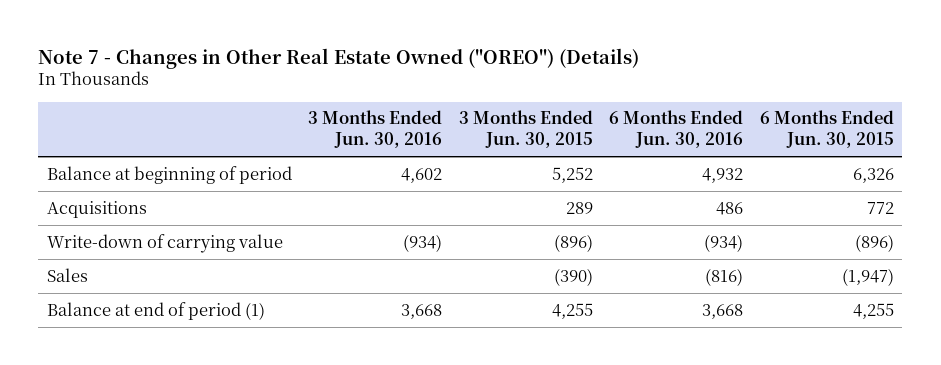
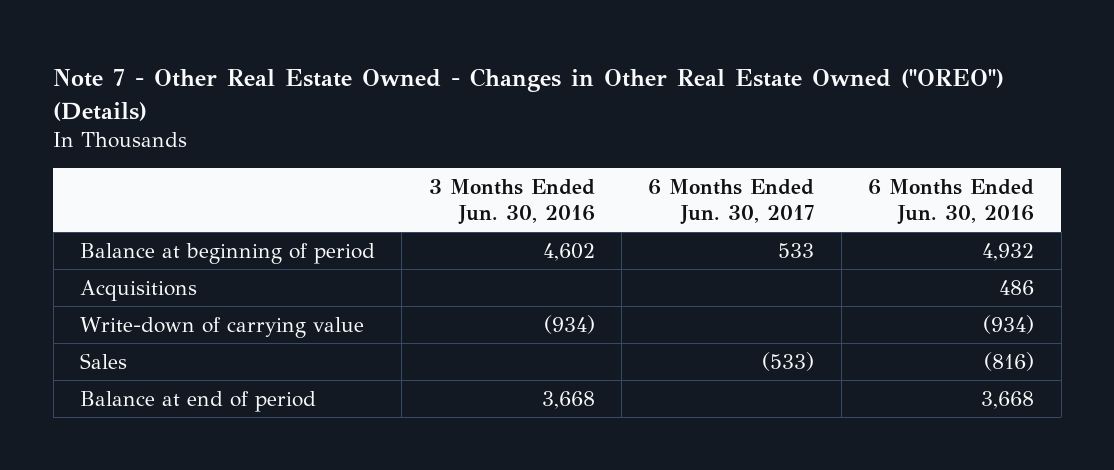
- Note 7 - Changes in Other Real Estate Owned ("OREO") (Details)
+ Note 7 - Other Real Estate Owned - Changes in Other Real Estate Owned ("OREO") (Details)
- | 3 Months Ended Jun. 30, 2016 | 3 Months Ended Jun. 30, 2015 | 6 Months Ended Jun. 30, 2016 | 6 Months Ended Jun. 30, 2015
+ | 3 Months Ended Jun. 30, 2016 | 6 Months Ended Jun. 30, 2017 | 6 Months Ended Jun. 30, 2016
- Balance at end of period (1) | 3,668 | 4,255 | 3,668 | 4,255
+ Balance at end of period | 3,668 | | 3,668

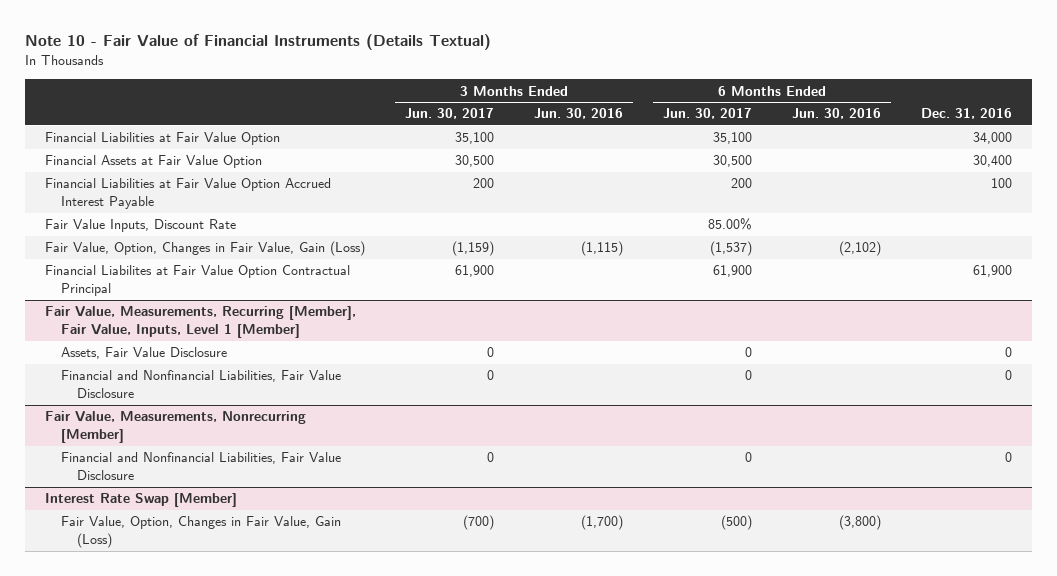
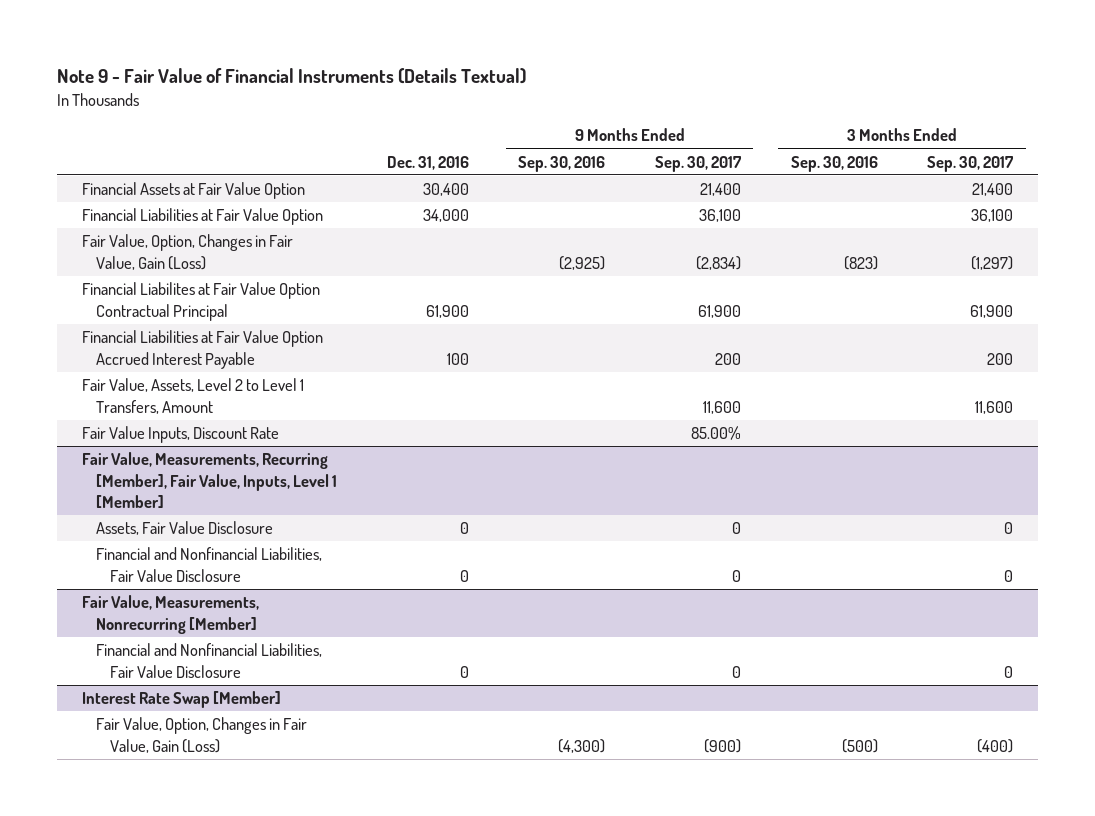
- Note 10 - Fair Value of Financial Instruments (Details Textual)
+ Note 9 - Fair Value of Financial Instruments (Details Textual)
- | 3 Months Ended Jun. 30, 2017 | 3 Months Ended Jun. 30, 2016 | 6 Months Ended Jun. 30, 2017 | 6 Months Ended Jun. 30, 2016 | Dec. 31, 2016
+ | Dec. 31, 2016 | 9 Months Ended Sep. 30, 2016 | 9 Months Ended Sep. 30, 2017 | 3 Months Ended Sep. 30, 2016 | 3 Months Ended Sep. 30, 2017
moved down: Financial Liabilities at Fair Value Option | 34,000 | | 36,100 | | 36,100
moved down: Financial Liabilities at Fair Value Option Accrued Interest Payable | 100 | | 200 | | 200
+ Fair Value, Assets, Level 2 to Level 1 Transfers, Amount | | | 11,600 | | 11,600
moved down: Fair Value Inputs, Discount Rate | | | 85.00% | |

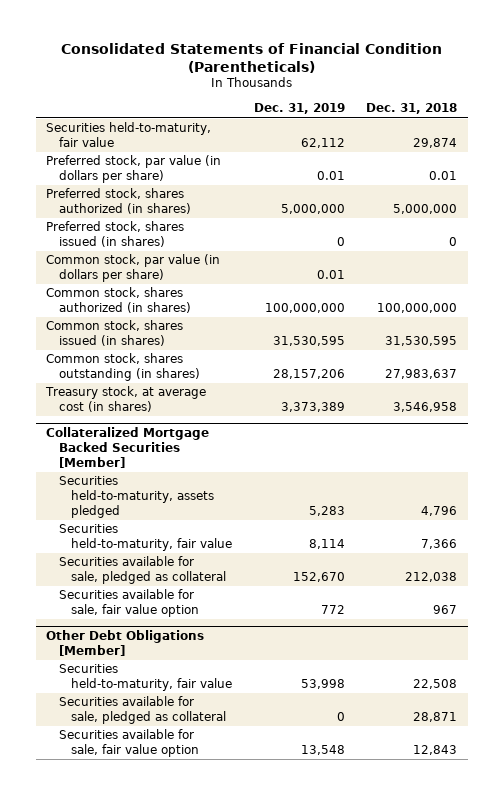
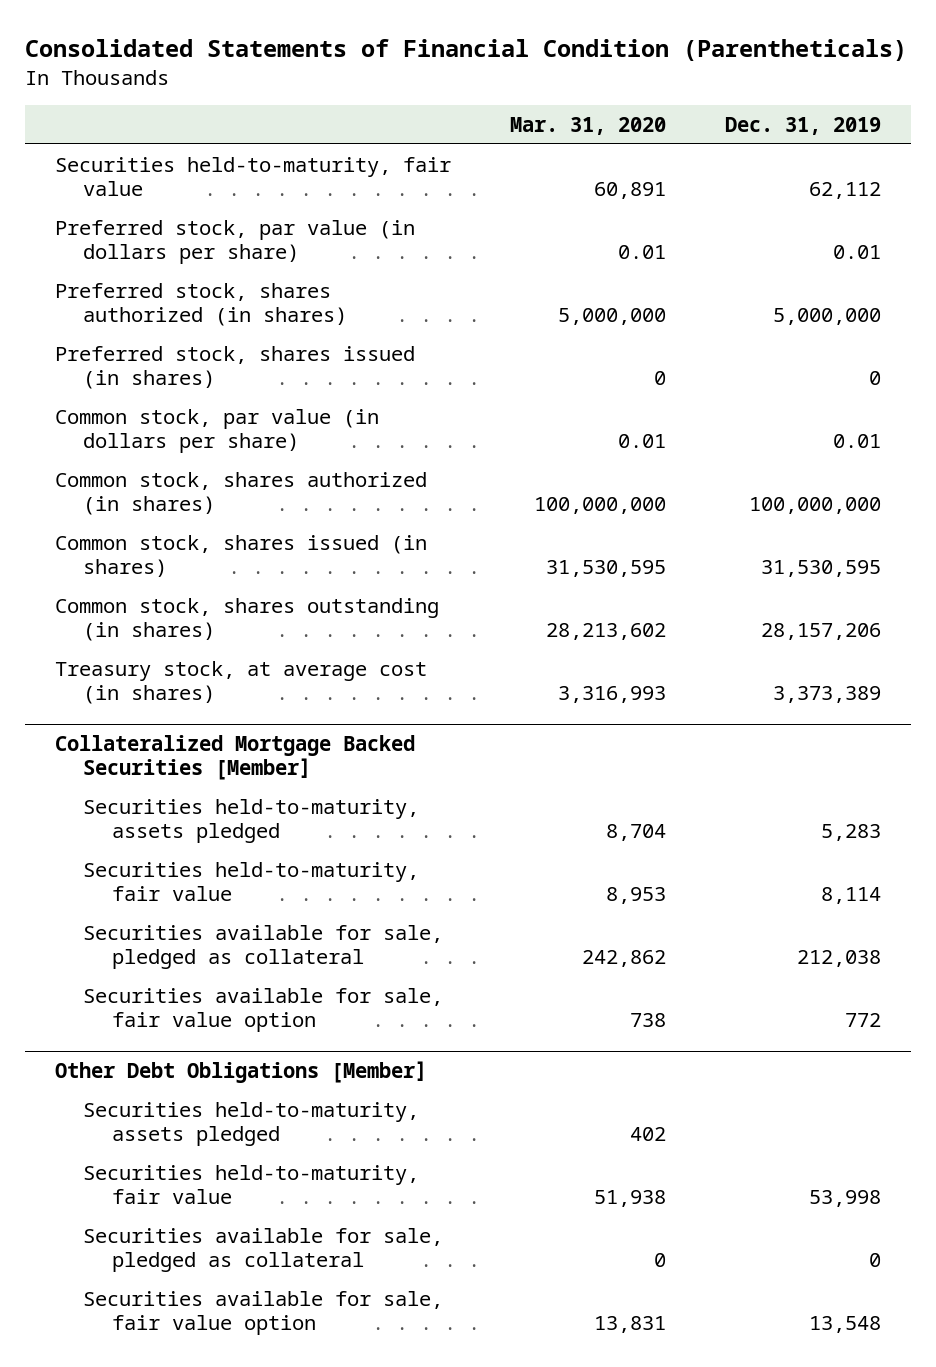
- | Dec. 31, 2019 | Dec. 31, 2018
+ | Mar. 31, 2020 | Dec. 31, 2019
@ Collateralized Mortgage Backed Securities [Member]
- Securities available for sale, pledged as collateral | 152,670 | 212,038
+ Securities available for sale, pledged as collateral | 242,862 | 212,038
@ Other Debt Obligations [Member]
+ Securities held-to-maturity, assets pledged | 402 |

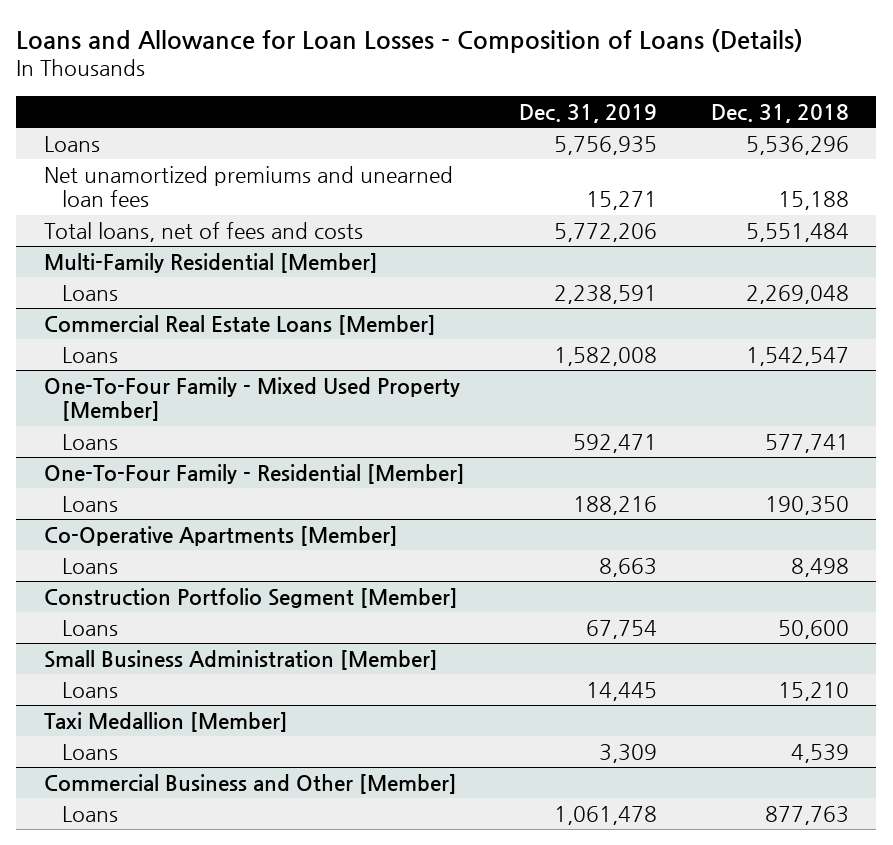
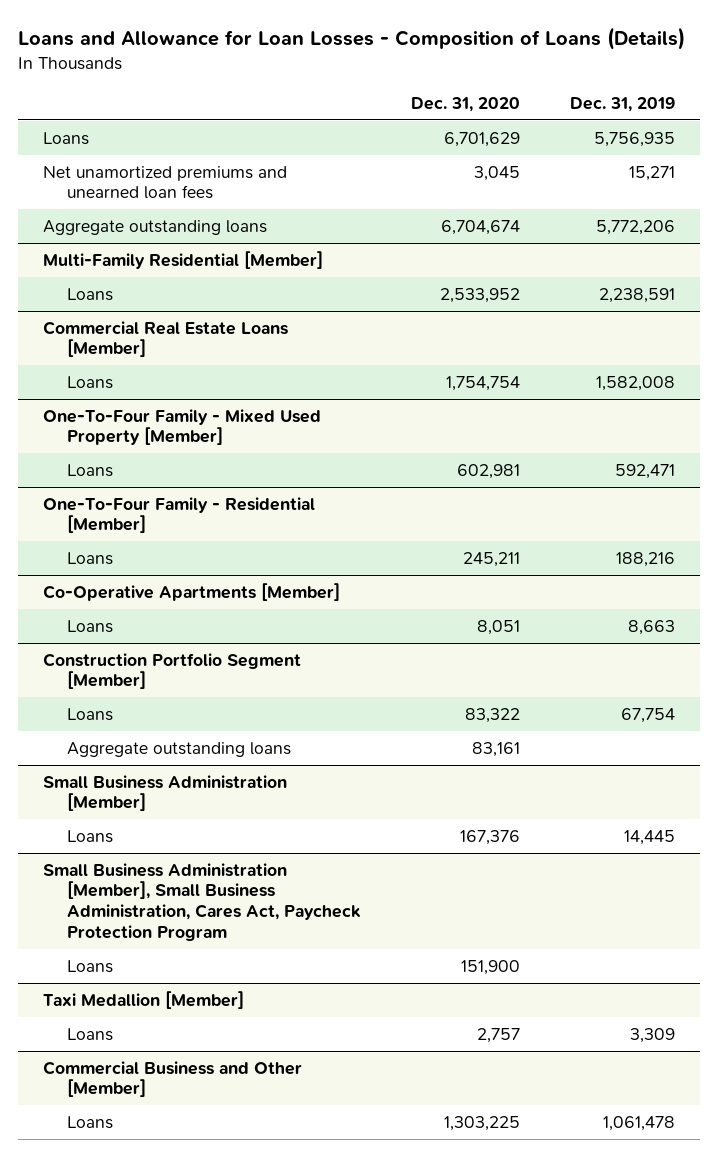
- | Dec. 31, 2019 | Dec. 31, 2018
+ | Dec. 31, 2020 | Dec. 31, 2019
- Total loans, net of fees and costs | 5,772,206 | 5,551,484
+ Aggregate outstanding loans | 6,704,674 | 5,772,206
@ Construction Portfolio Segment [Member]
+ Aggregate outstanding loans | 83,161 |
+ Small Business Administration [Member], Small Business Administration, Cares Act, Paycheck Protection Program
+ Loans | 151,900 |

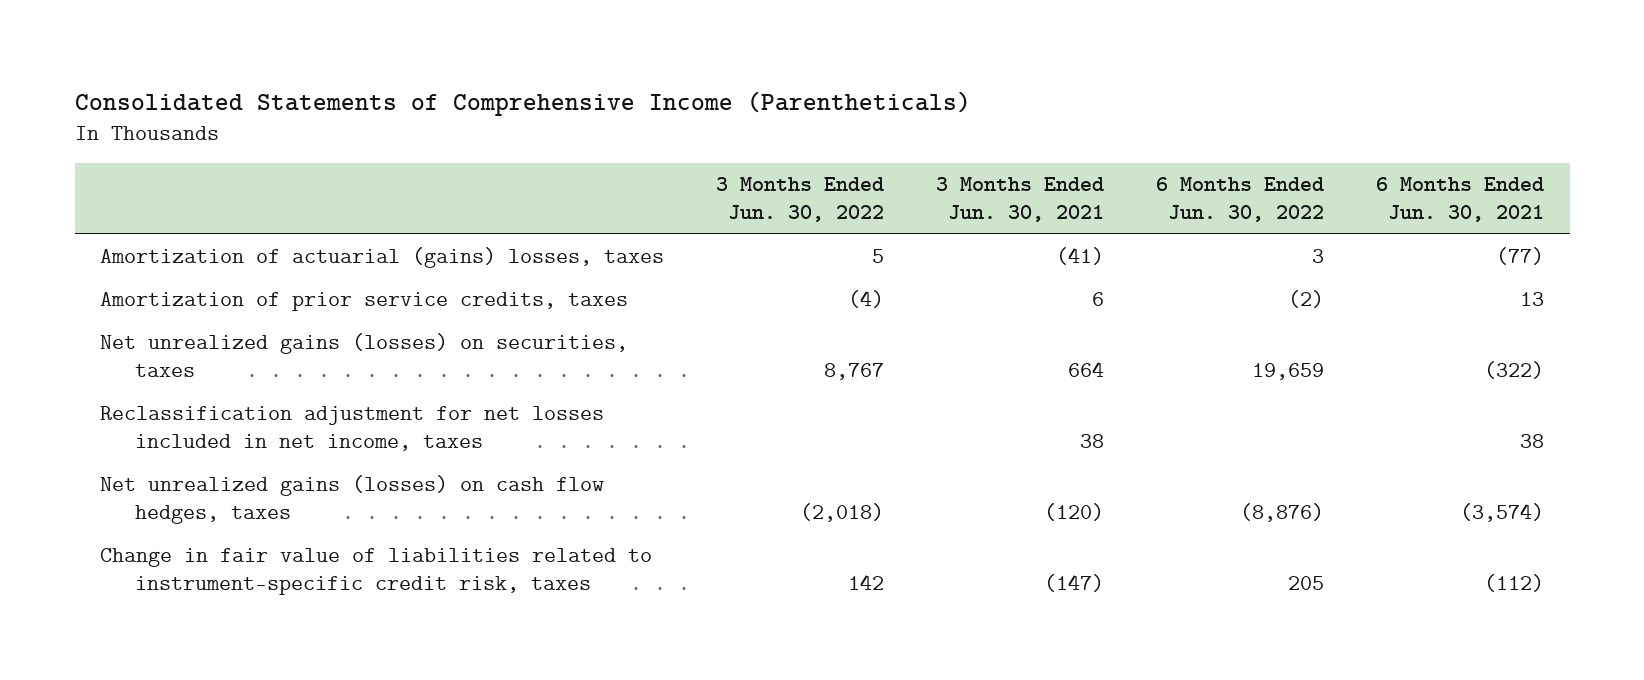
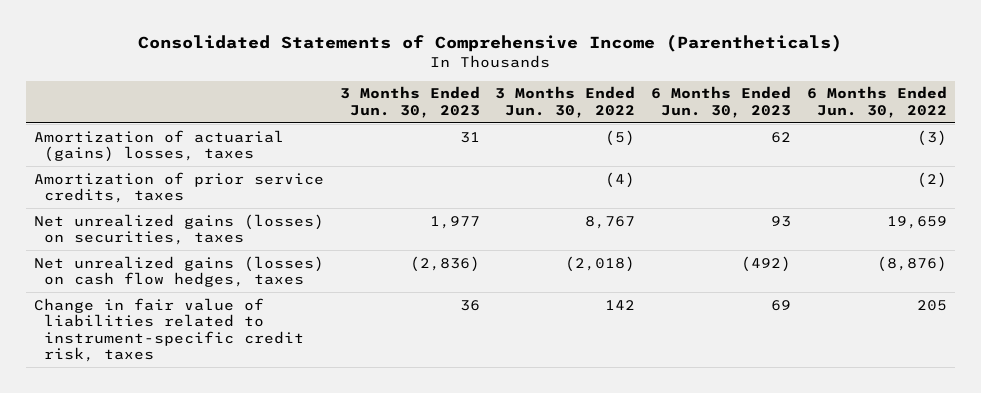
- | 3 Months Ended Jun. 30, 2022 | 3 Months Ended Jun. 30, 2021 | 6 Months Ended Jun. 30, 2022 | 6 Months Ended Jun. 30, 2021
+ | 3 Months Ended Jun. 30, 2023 | 3 Months Ended Jun. 30, 2022 | 6 Months Ended Jun. 30, 2023 | 6 Months Ended Jun. 30, 2022
- Amortization of actuarial (gains) losses, taxes | 5 | (41) | 3 | (77)
+ Amortization of actuarial (gains) losses, taxes | 31 | (5) | 62 | (3)
- Reclassification adjustment for net losses included in net income, taxes | | 38 | | 38

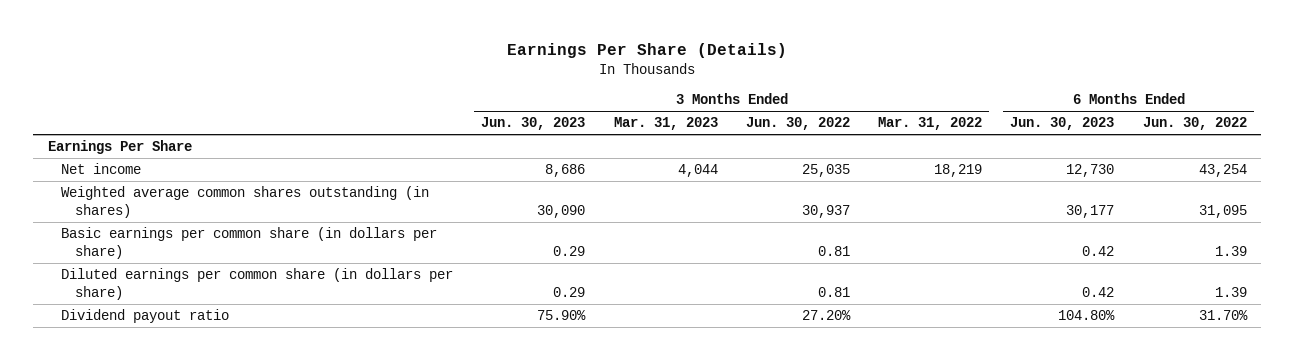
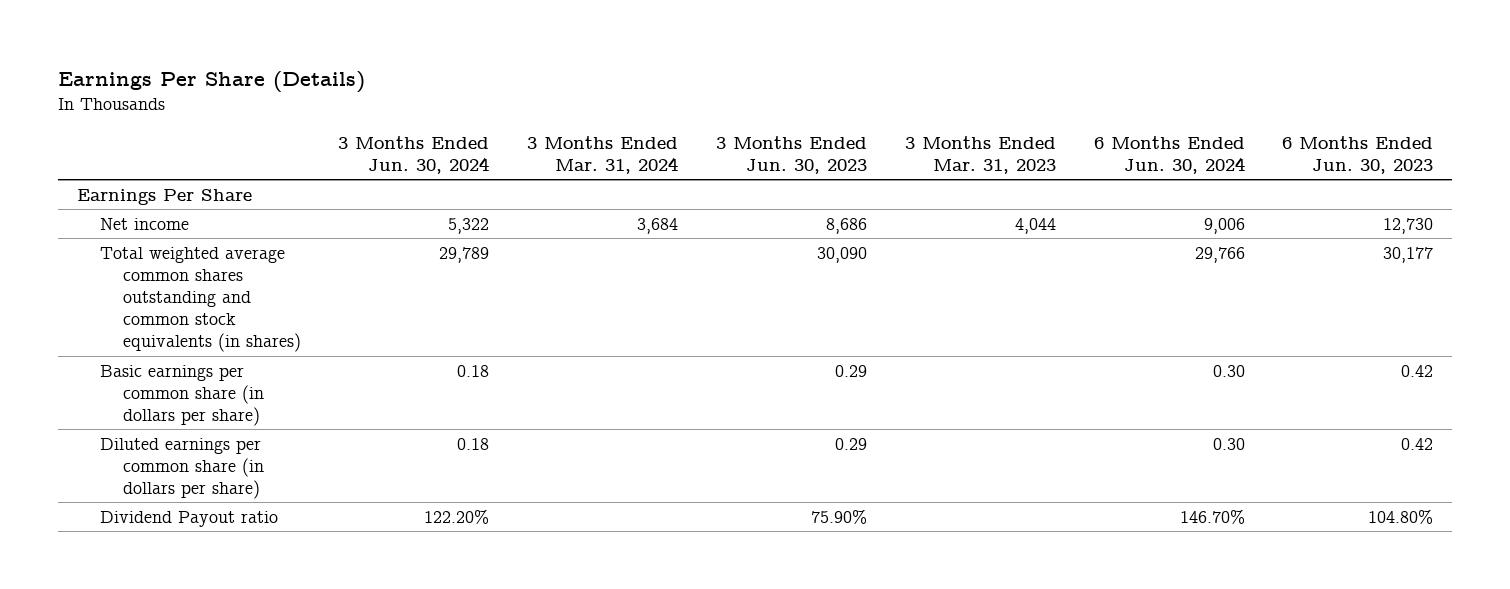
- | 3 Months Ended Jun. 30, 2023 | 3 Months Ended Mar. 31, 2023 | 3 Months Ended Jun. 30, 2022 | 3 Months Ended Mar. 31, 2022 | 6 Months Ended Jun. 30, 2023 | 6 Months Ended Jun. 30, 2022
+ | 3 Months Ended Jun. 30, 2024 | 3 Months Ended Mar. 31, 2024 | 3 Months Ended Jun. 30, 2023 | 3 Months Ended Mar. 31, 2023 | 6 Months Ended Jun. 30, 2024 | 6 Months Ended Jun. 30, 2023
- Weighted average common shares outstanding (in shares) | 30,090 | | 30,937 | | 30,177 | 31,095
+ Total weighted average common shares outstanding and common stock equivalents (in shares) | 29,789 | | 30,090 | | 29,766 | 30,177
- Dividend payout ratio | 75.90% | | 27.20% | | 104.80% | 31.70%
+ Dividend Payout ratio | 122.20% | | 75.90% | | 146.70% | 104.80%

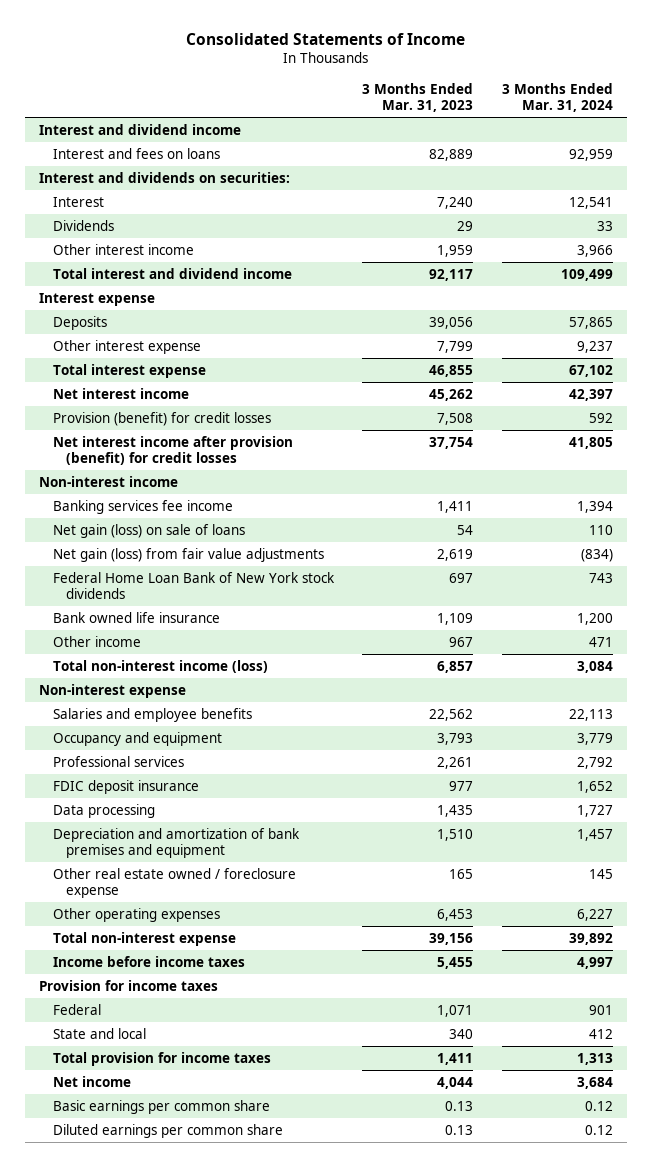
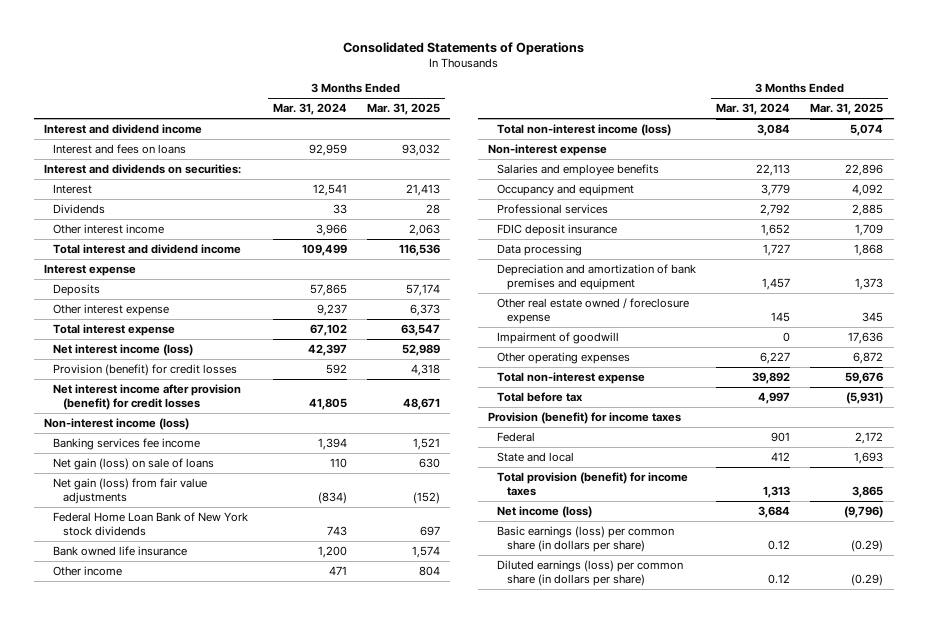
- Consolidated Statements of Income
+ Consolidated Statements of Operations
- | 3 Months Ended Mar. 31, 2023 | 3 Months Ended Mar. 31, 2024
+ | 3 Months Ended Mar. 31, 2024 | 3 Months Ended Mar. 31, 2025
- Net interest income | 45,262 | 42,397
+ Net interest income (loss) | 42,397 | 52,989
- Non-interest income
+ Non-interest income (loss)
+ Impairment of goodwill | 0 | 17,636
- Income before income taxes | 5,455 | 4,997
- Provision for income taxes
+ Total before tax | 4,997 | (5,931)
+ Provision (benefit) for income taxes
- Total provision for income taxes | 1,411 | 1,313
- Net income | 4,044 | 3,684
- Basic earnings per common share | 0.13 | 0.12
- Diluted earnings per common share | 0.13 | 0.12
+ Total provision (benefit) for income taxes | 1,313 | 3,865
+ Net income (loss) | 3,684 | (9,796)
+ Basic earnings (loss) per common share (in dollars per share) | 0.12 | (0.29)
+ Diluted earnings (loss) per common share (in dollars per share) | 0.12 | (0.29)

